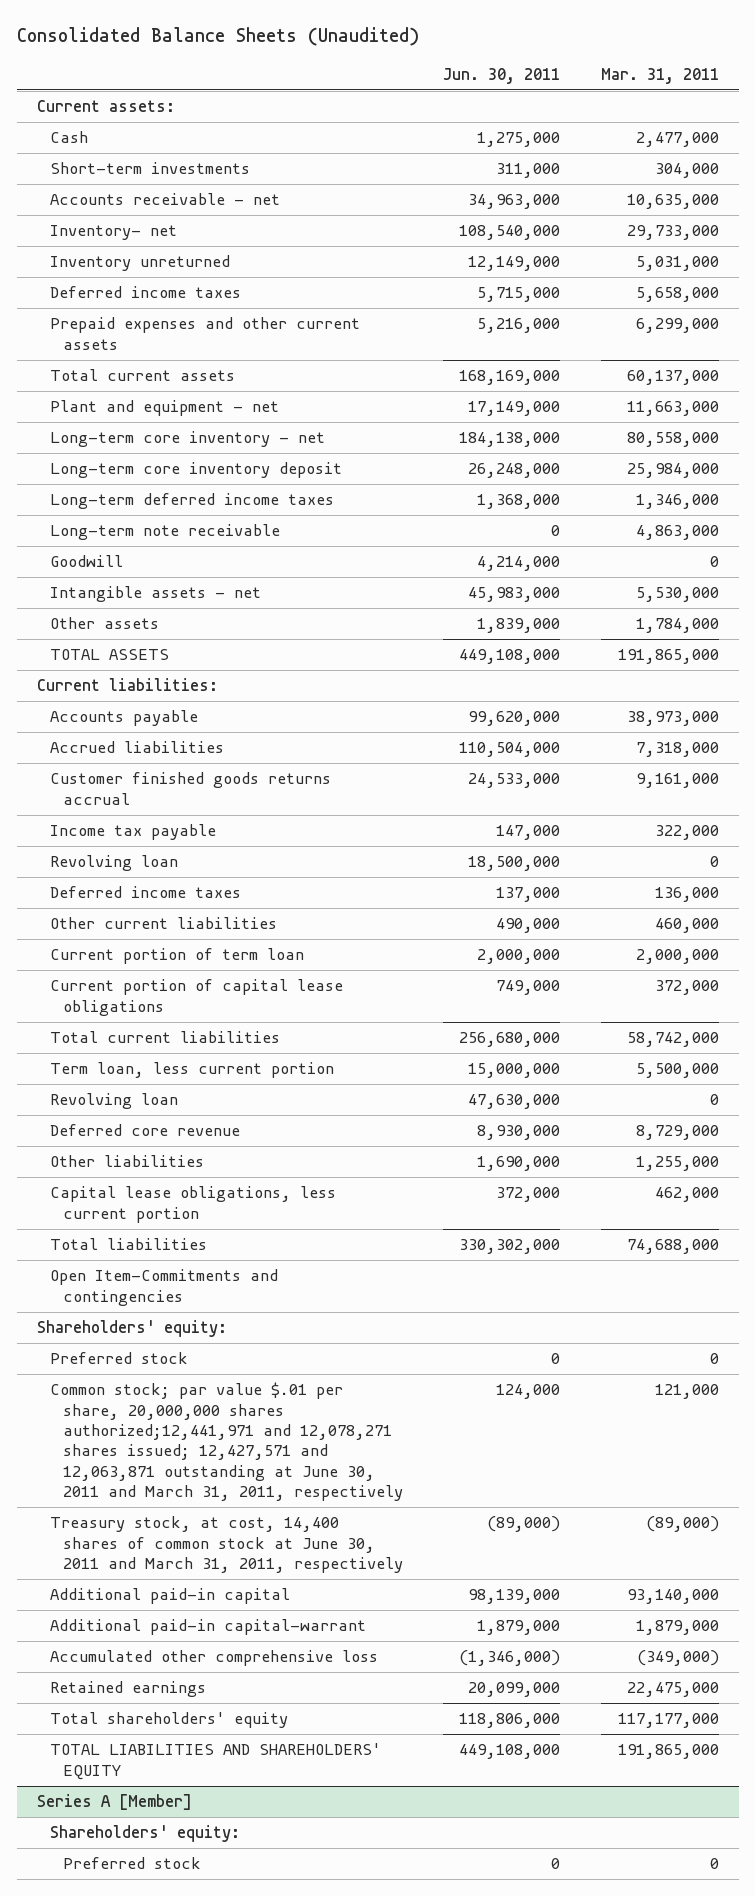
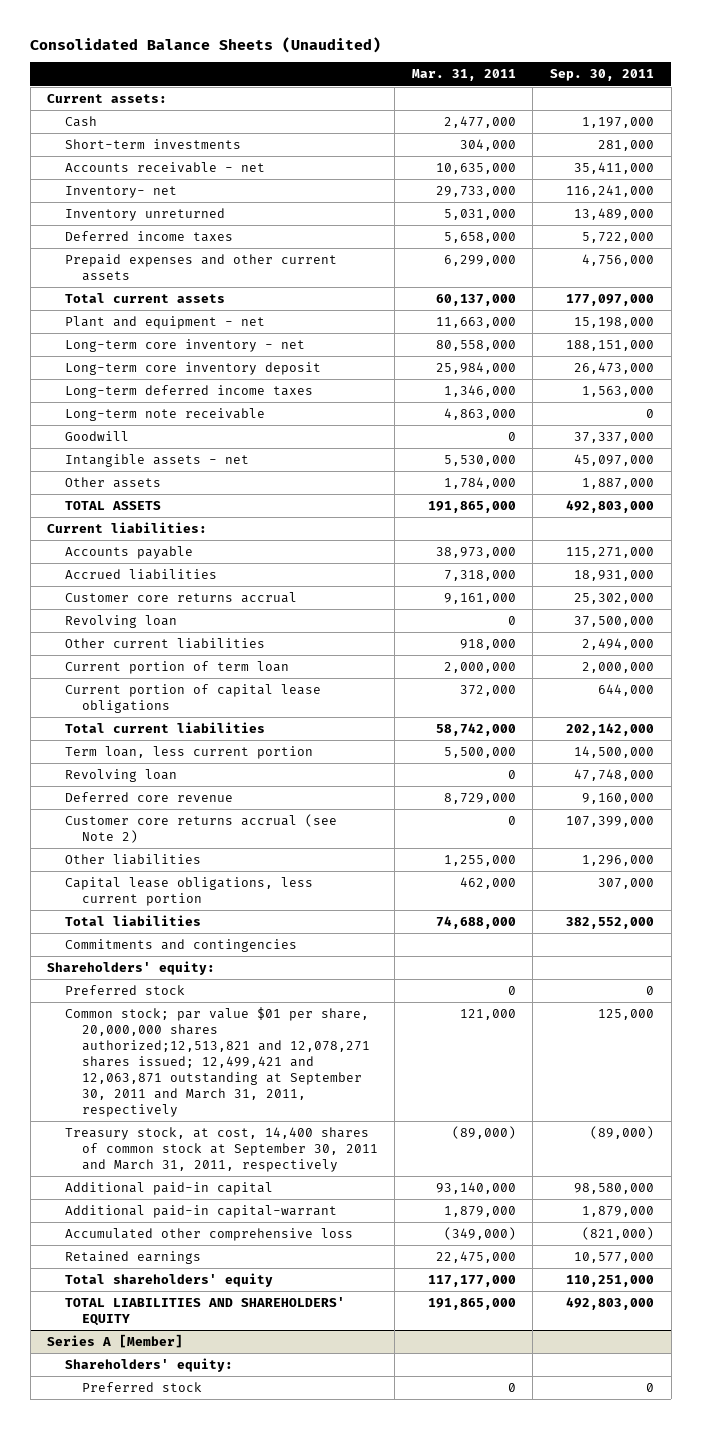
- | Jun. 30, 2011 | Mar. 31, 2011
+ | Mar. 31, 2011 | Sep. 30, 2011
- Customer finished goods returns accrual | 24,533,000 | 9,161,000
- Income tax payable | 147,000 | 322,000
+ Customer core returns accrual | 9,161,000 | 25,302,000
- Deferred income taxes | 137,000 | 136,000
- Other current liabilities | 490,000 | 460,000
+ Other current liabilities | 918,000 | 2,494,000
+ Customer core returns accrual (see Note 2) | 0 | 107,399,000
- Open Item-Commitments and contingencies
+ Commitments and contingencies
- Common stock; par value $.01 per share, 20,000,000 shares authorized;12,441,971 and 12,078,271 shares issued; 12,427,571 and 12,063,871 outstanding at June 30, 2011 and March 31, 2011, respectively | 124,000 | 121,000
- Treasury stock, at cost, 14,400 shares of common stock at June 30, 2011 and March 31, 2011, respectively | (89,000) | (89,000)
+ Common stock; par value $01 per share, 20,000,000 shares authorized;12,513,821 and 12,078,271 shares issued; 12,499,421 and 12,063,871 outstanding at September 30, 2011 and March 31, 2011, respectively | 121,000 | 125,000
+ Treasury stock, at cost, 14,400 shares of common stock at September 30, 2011 and March 31, 2011, respectively | (89,000) | (89,000)

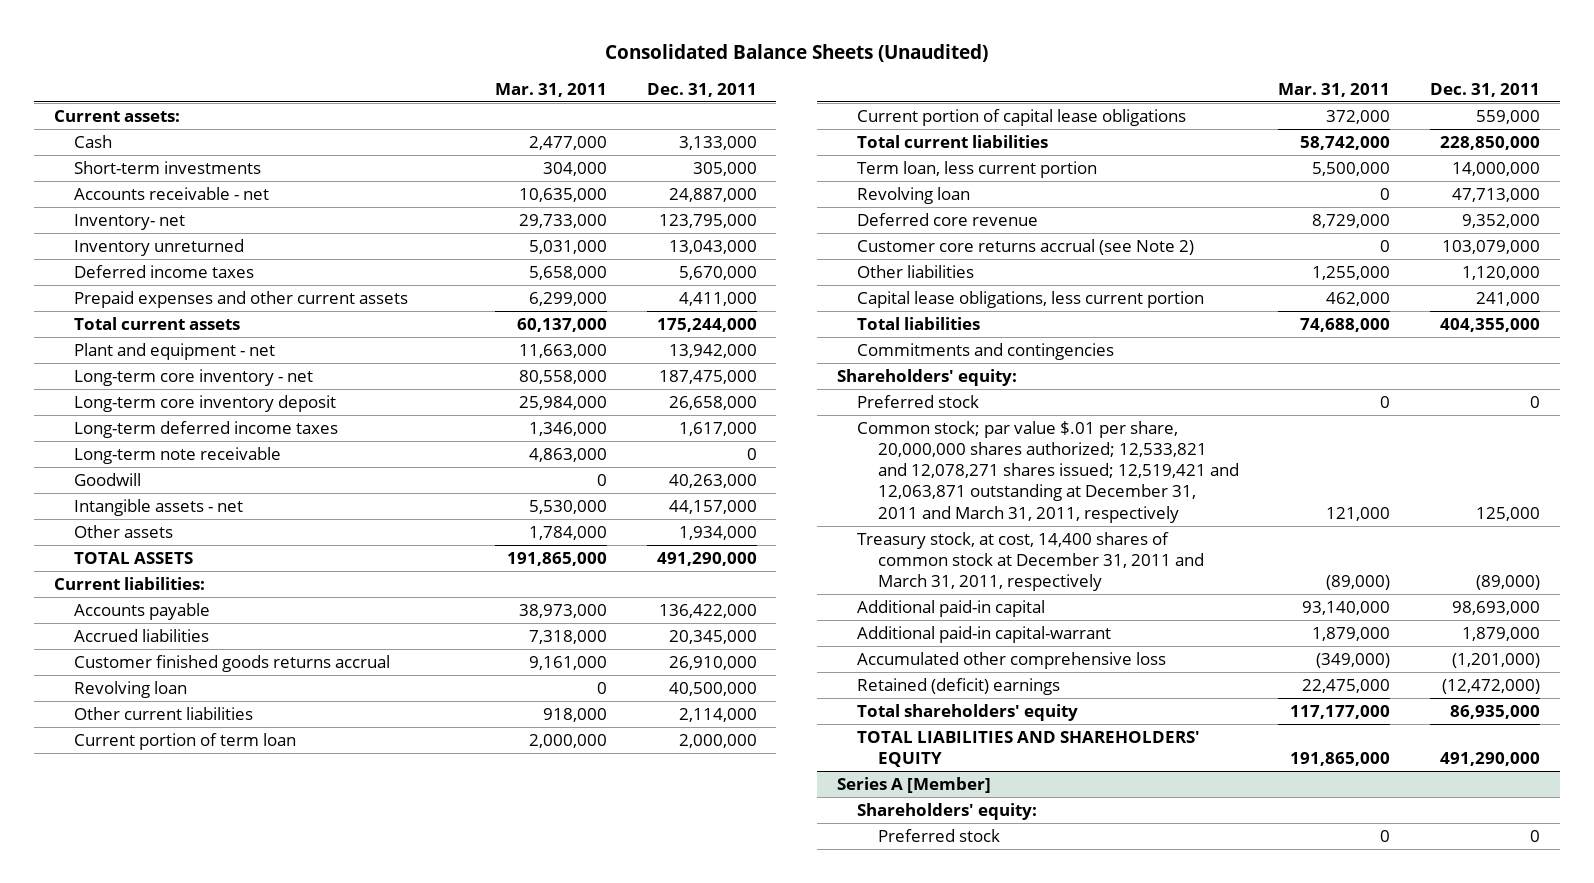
- | Mar. 31, 2011 | Sep. 30, 2011
+ | Mar. 31, 2011 | Dec. 31, 2011
- Customer core returns accrual | 9,161,000 | 25,302,000
+ Customer finished goods returns accrual | 9,161,000 | 26,910,000
- Common stock; par value $01 per share, 20,000,000 shares authorized;12,513,821 and 12,078,271 shares issued; 12,499,421 and 12,063,871 outstanding at September 30, 2011 and March 31, 2011, respectively | 121,000 | 125,000
- Treasury stock, at cost, 14,400 shares of common stock at September 30, 2011 and March 31, 2011, respectively | (89,000) | (89,000)
+ Common stock; par value $.01 per share, 20,000,000 shares authorized; 12,533,821 and 12,078,271 shares issued; 12,519,421 and 12,063,871 outstanding at December 31, 2011 and March 31, 2011, respectively | 121,000 | 125,000
+ Treasury stock, at cost, 14,400 shares of common stock at December 31, 2011 and March 31, 2011, respectively | (89,000) | (89,000)
- Retained earnings | 22,475,000 | 10,577,000
+ Retained (deficit) earnings | 22,475,000 | (12,472,000)

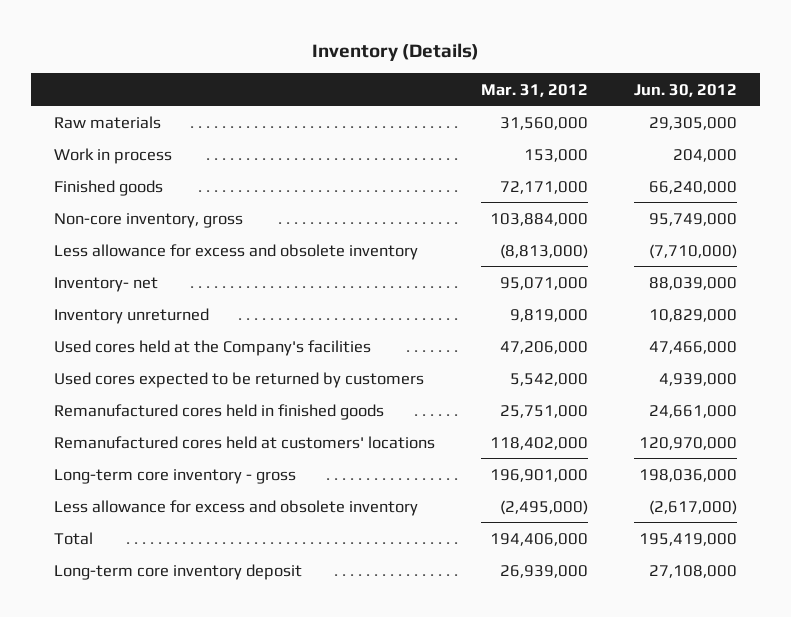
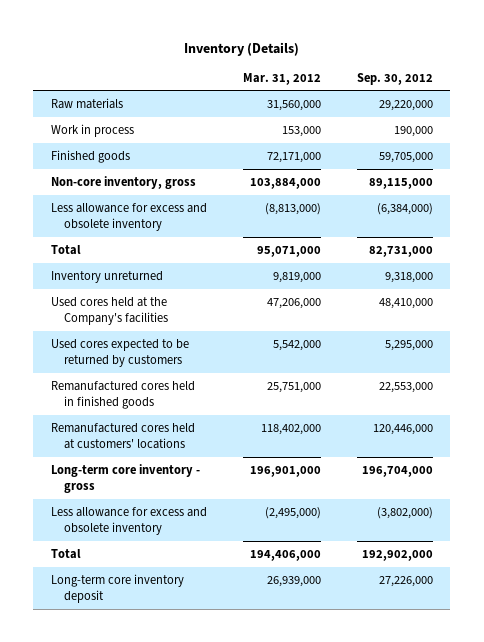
- | Mar. 31, 2012 | Jun. 30, 2012
+ | Mar. 31, 2012 | Sep. 30, 2012
- Inventory- net | 95,071,000 | 88,039,000
+ Total | 95,071,000 | 82,731,000

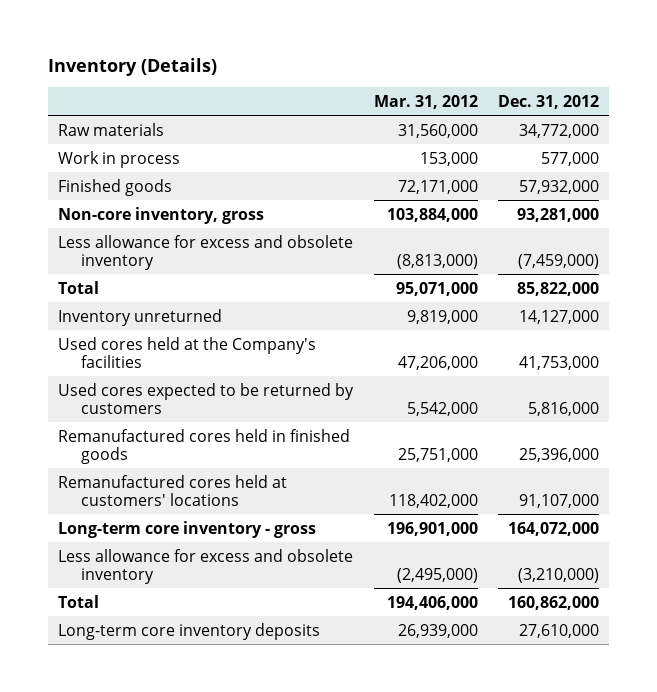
- | Mar. 31, 2012 | Sep. 30, 2012
+ | Mar. 31, 2012 | Dec. 31, 2012
- Long-term core inventory deposit | 26,939,000 | 27,226,000
+ Long-term core inventory deposits | 26,939,000 | 27,610,000

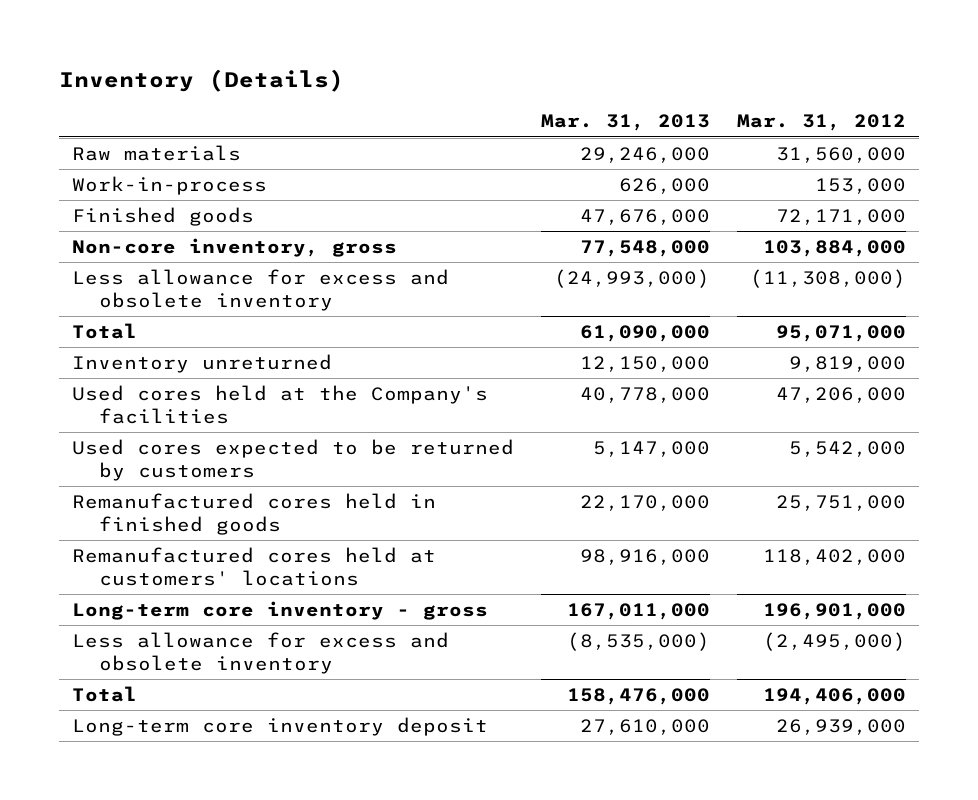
- | Mar. 31, 2012 | Dec. 31, 2012
+ | Mar. 31, 2013 | Mar. 31, 2012
- Work in process | 153,000 | 577,000
+ Work-in-process | 626,000 | 153,000
- Less allowance for excess and obsolete inventory | (8,813,000) | (7,459,000)
+ Less allowance for excess and obsolete inventory | (24,993,000) | (11,308,000)
- Long-term core inventory deposits | 26,939,000 | 27,610,000
+ Long-term core inventory deposit | 27,610,000 | 26,939,000

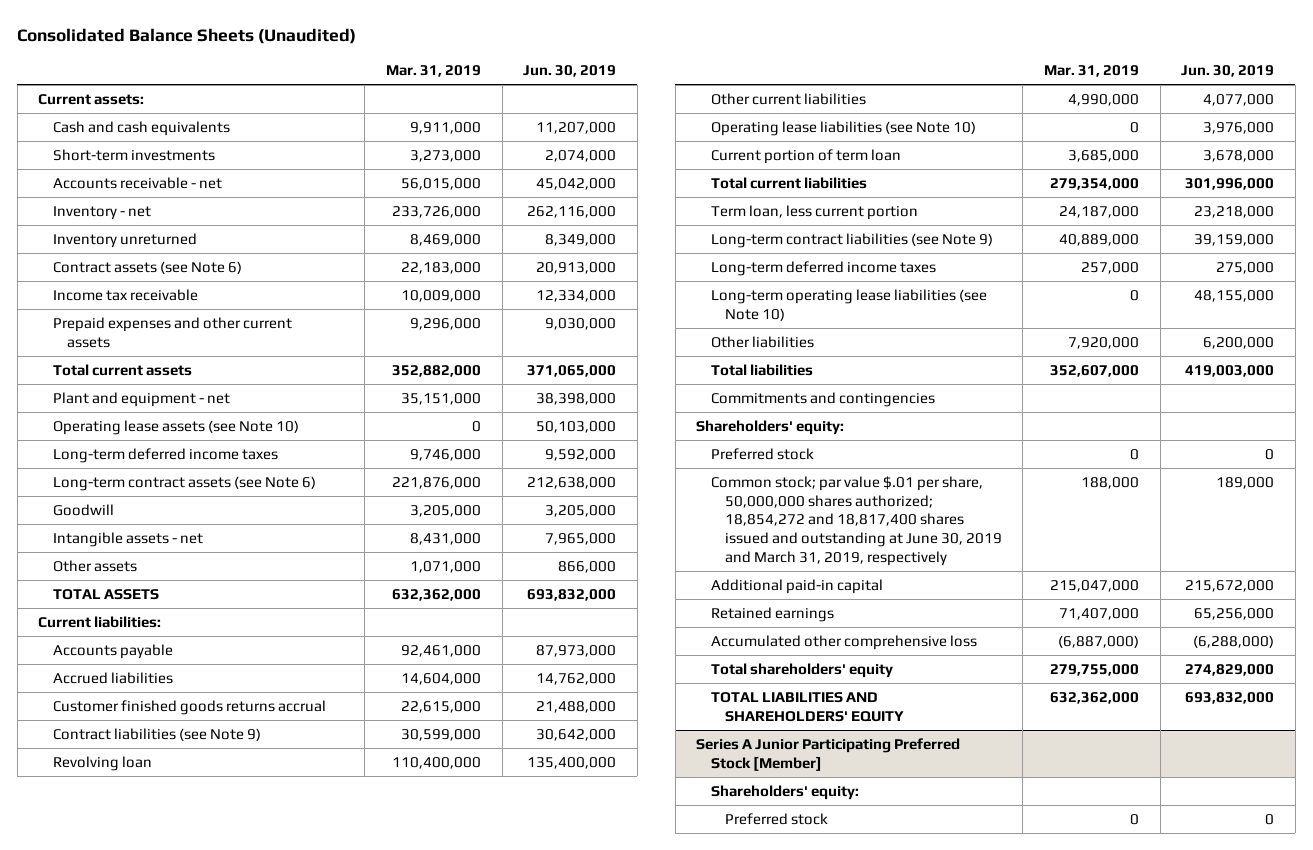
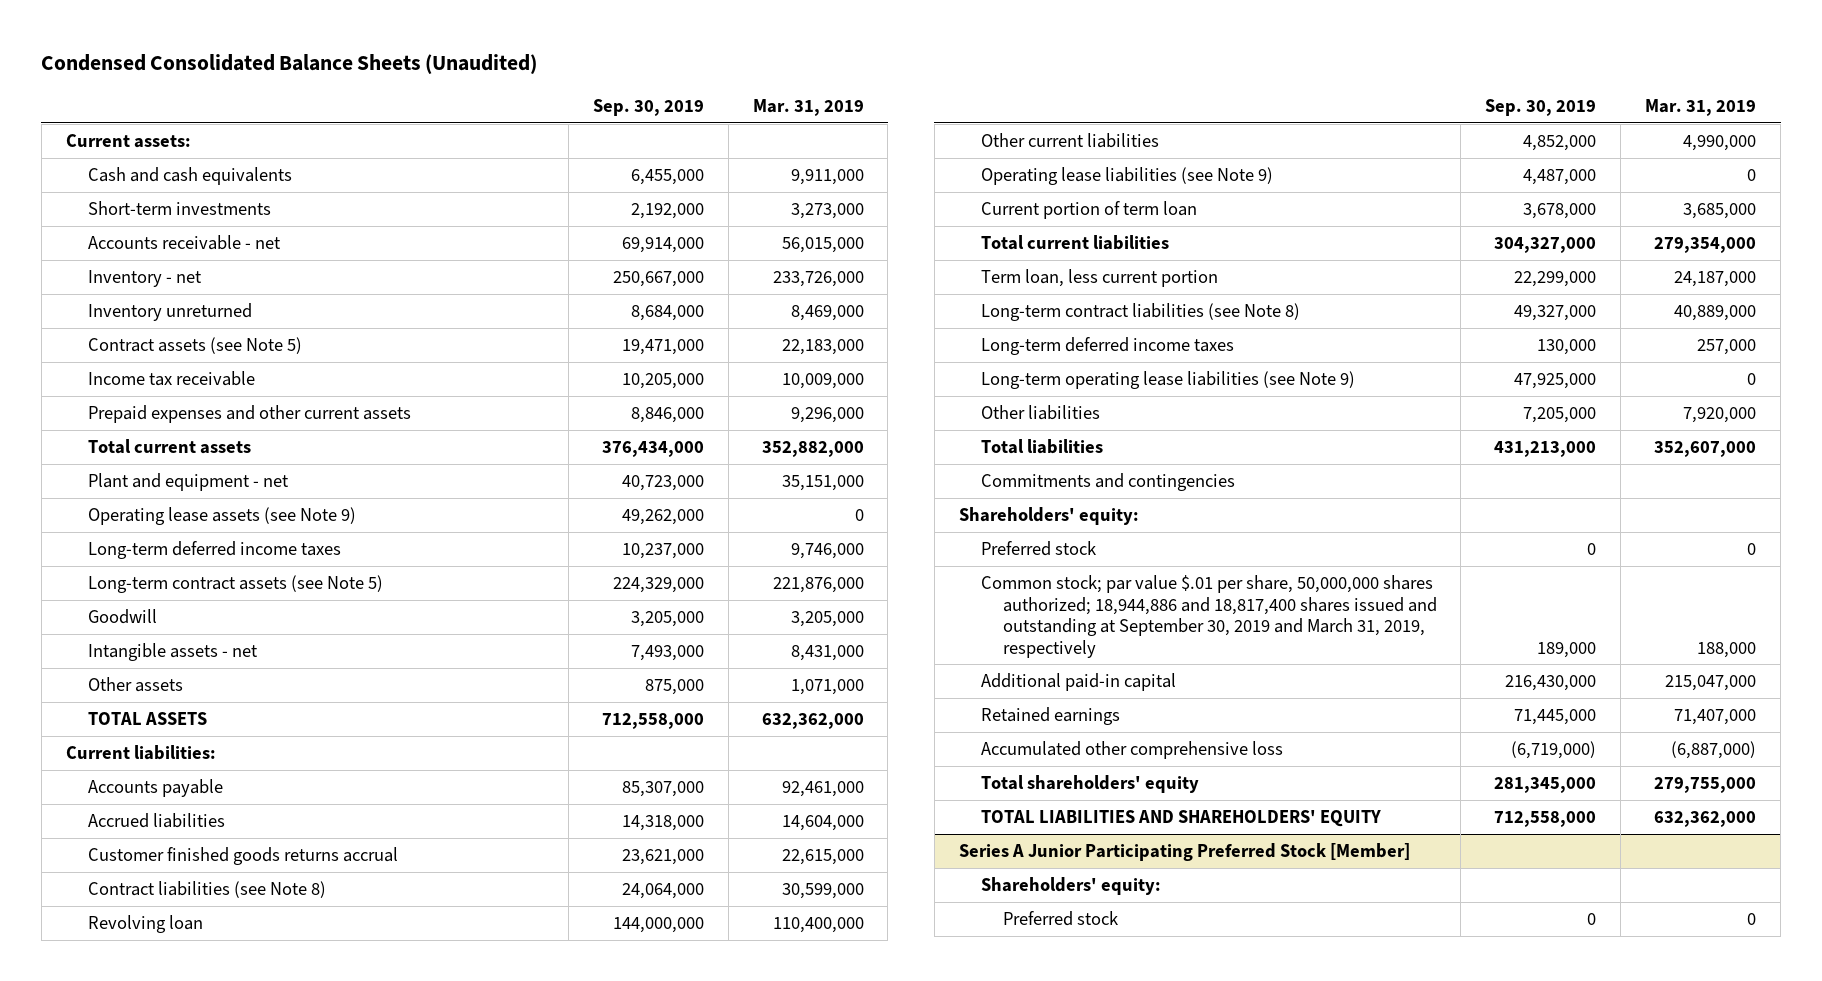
- Consolidated Balance Sheets (Unaudited)
+ Condensed Consolidated Balance Sheets (Unaudited)
- | Mar. 31, 2019 | Jun. 30, 2019
+ | Sep. 30, 2019 | Mar. 31, 2019
- Contract assets (see Note 6) | 22,183,000 | 20,913,000
+ Contract assets (see Note 5) | 19,471,000 | 22,183,000
- Operating lease assets (see Note 10) | 0 | 50,103,000
+ Operating lease assets (see Note 9) | 49,262,000 | 0
- Long-term contract assets (see Note 6) | 221,876,000 | 212,638,000
+ Long-term contract assets (see Note 5) | 224,329,000 | 221,876,000
- Contract liabilities (see Note 9) | 30,599,000 | 30,642,000
+ Contract liabilities (see Note 8) | 24,064,000 | 30,599,000
- Operating lease liabilities (see Note 10) | 0 | 3,976,000
+ Operating lease liabilities (see Note 9) | 4,487,000 | 0
- Long-term contract liabilities (see Note 9) | 40,889,000 | 39,159,000
+ Long-term contract liabilities (see Note 8) | 49,327,000 | 40,889,000
- Long-term operating lease liabilities (see Note 10) | 0 | 48,155,000
+ Long-term operating lease liabilities (see Note 9) | 47,925,000 | 0
- Common stock; par value $.01 per share, 50,000,000 shares authorized; 18,854,272 and 18,817,400 shares issued and outstanding at June 30, 2019 and March 31, 2019, respectively | 188,000 | 189,000
+ Common stock; par value $.01 per share, 50,000,000 shares authorized; 18,944,886 and 18,817,400 shares issued and outstanding at September 30, 2019 and March 31, 2019, respectively | 189,000 | 188,000

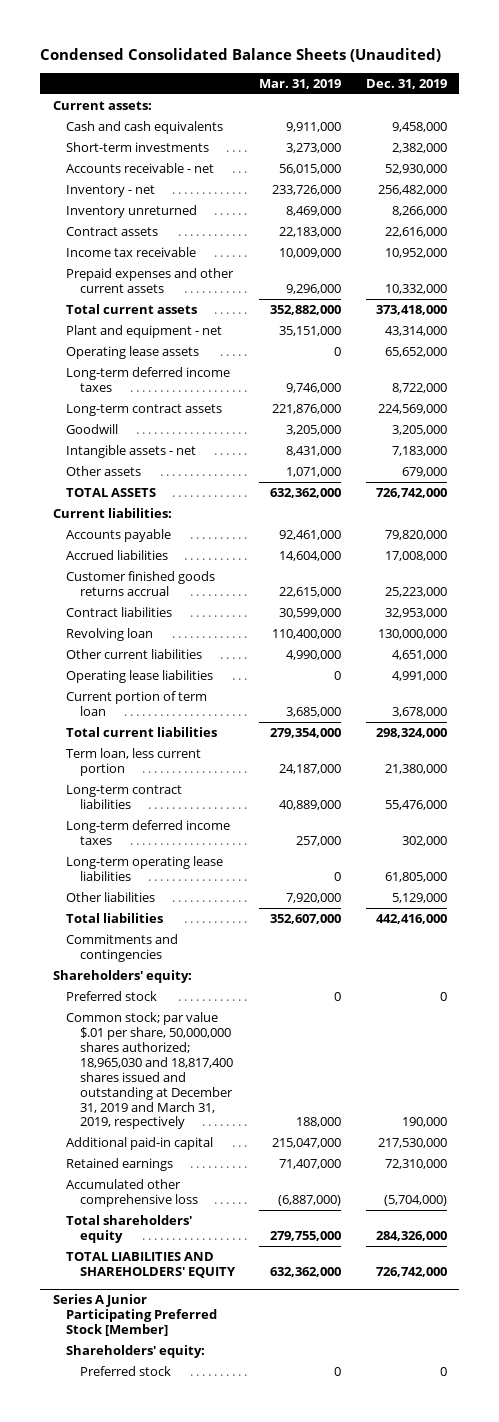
- | Sep. 30, 2019 | Mar. 31, 2019
+ | Mar. 31, 2019 | Dec. 31, 2019
- Contract assets (see Note 5) | 19,471,000 | 22,183,000
+ Contract assets | 22,183,000 | 22,616,000
- Operating lease assets (see Note 9) | 49,262,000 | 0
+ Operating lease assets | 0 | 65,652,000
- Long-term contract assets (see Note 5) | 224,329,000 | 221,876,000
+ Long-term contract assets | 221,876,000 | 224,569,000
- Contract liabilities (see Note 8) | 24,064,000 | 30,599,000
+ Contract liabilities | 30,599,000 | 32,953,000
- Operating lease liabilities (see Note 9) | 4,487,000 | 0
+ Operating lease liabilities | 0 | 4,991,000
- Long-term contract liabilities (see Note 8) | 49,327,000 | 40,889,000
+ Long-term contract liabilities | 40,889,000 | 55,476,000
- Long-term operating lease liabilities (see Note 9) | 47,925,000 | 0
+ Long-term operating lease liabilities | 0 | 61,805,000
- Common stock; par value $.01 per share, 50,000,000 shares authorized; 18,944,886 and 18,817,400 shares issued and outstanding at September 30, 2019 and March 31, 2019, respectively | 189,000 | 188,000
+ Common stock; par value $.01 per share, 50,000,000 shares authorized; 18,965,030 and 18,817,400 shares issued and outstanding at December 31, 2019 and March 31, 2019, respectively | 188,000 | 190,000

